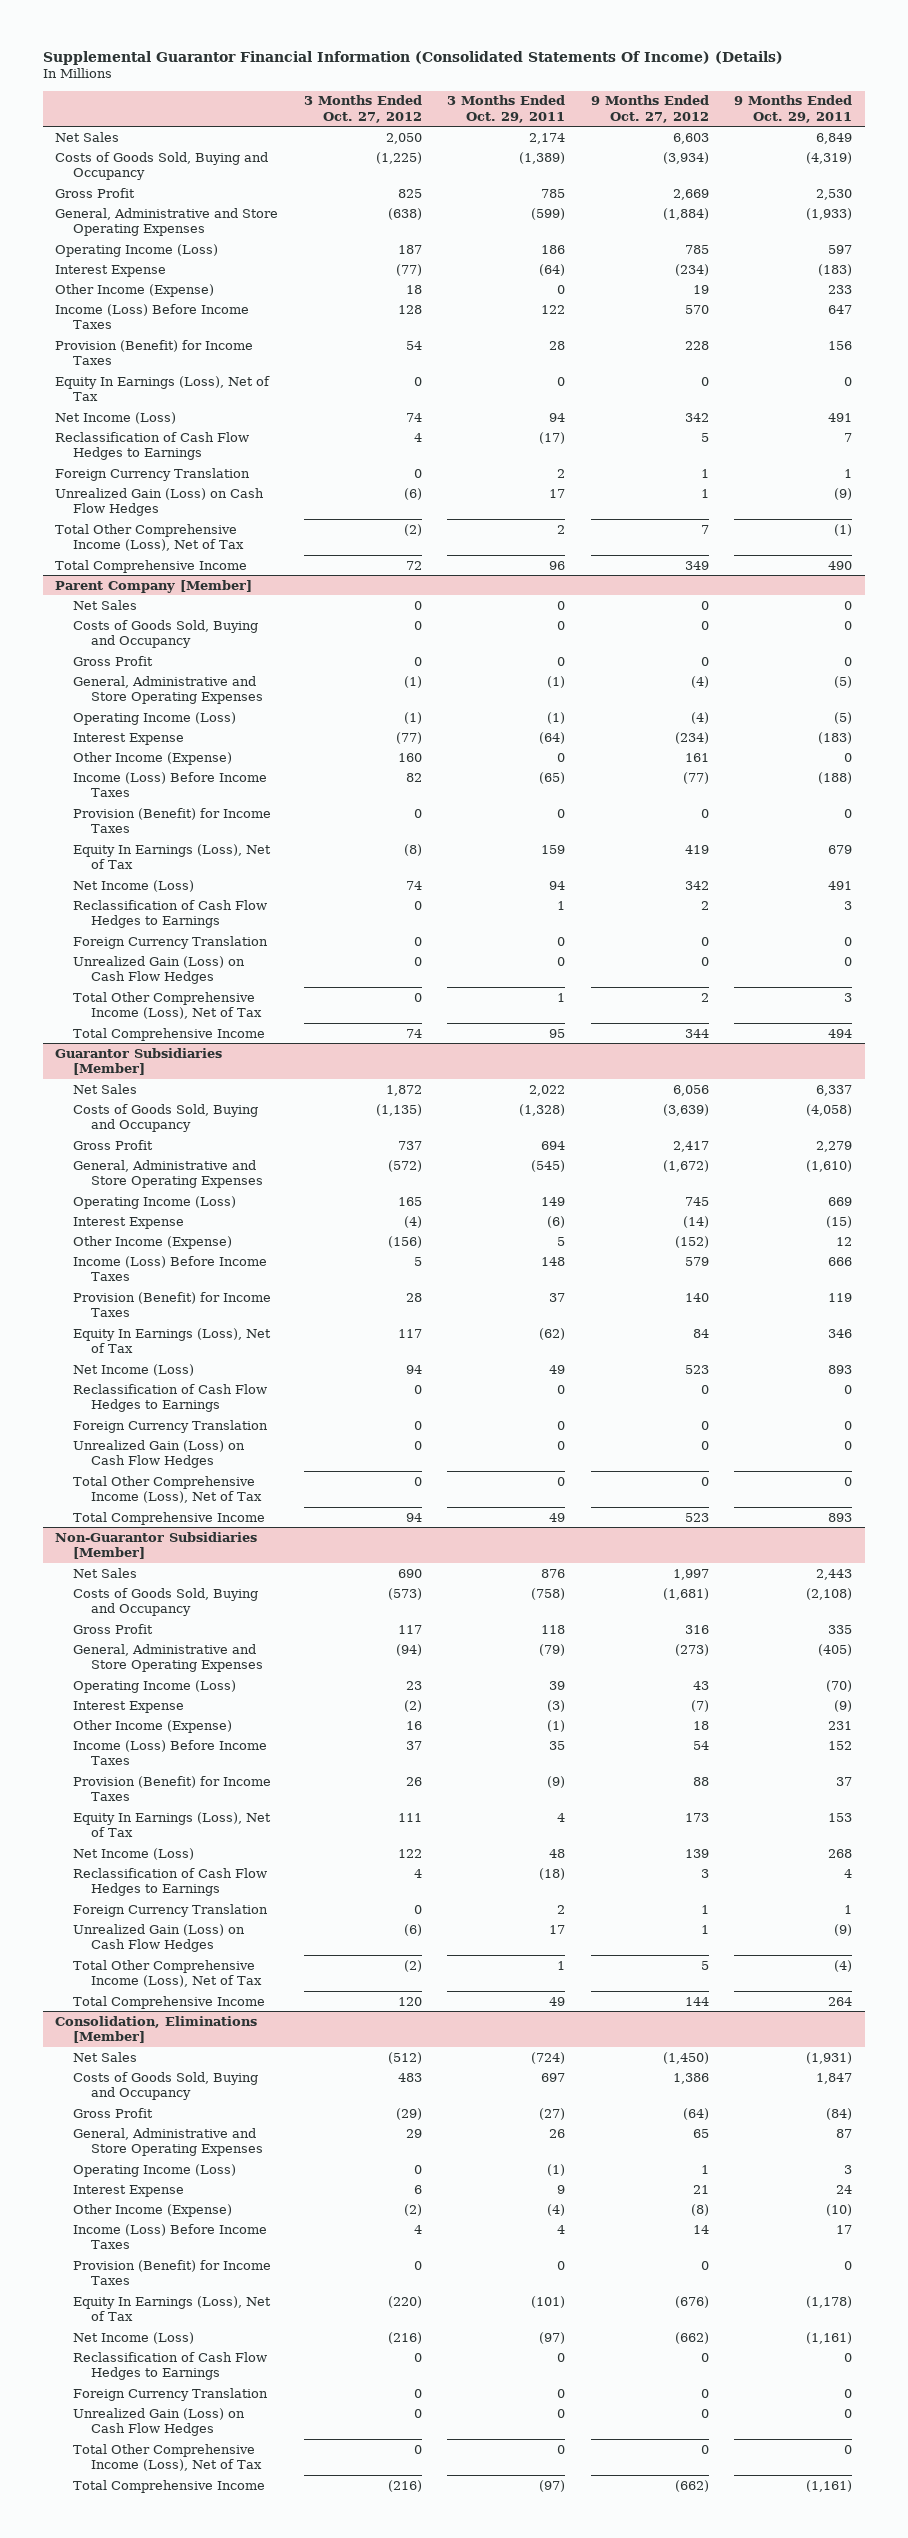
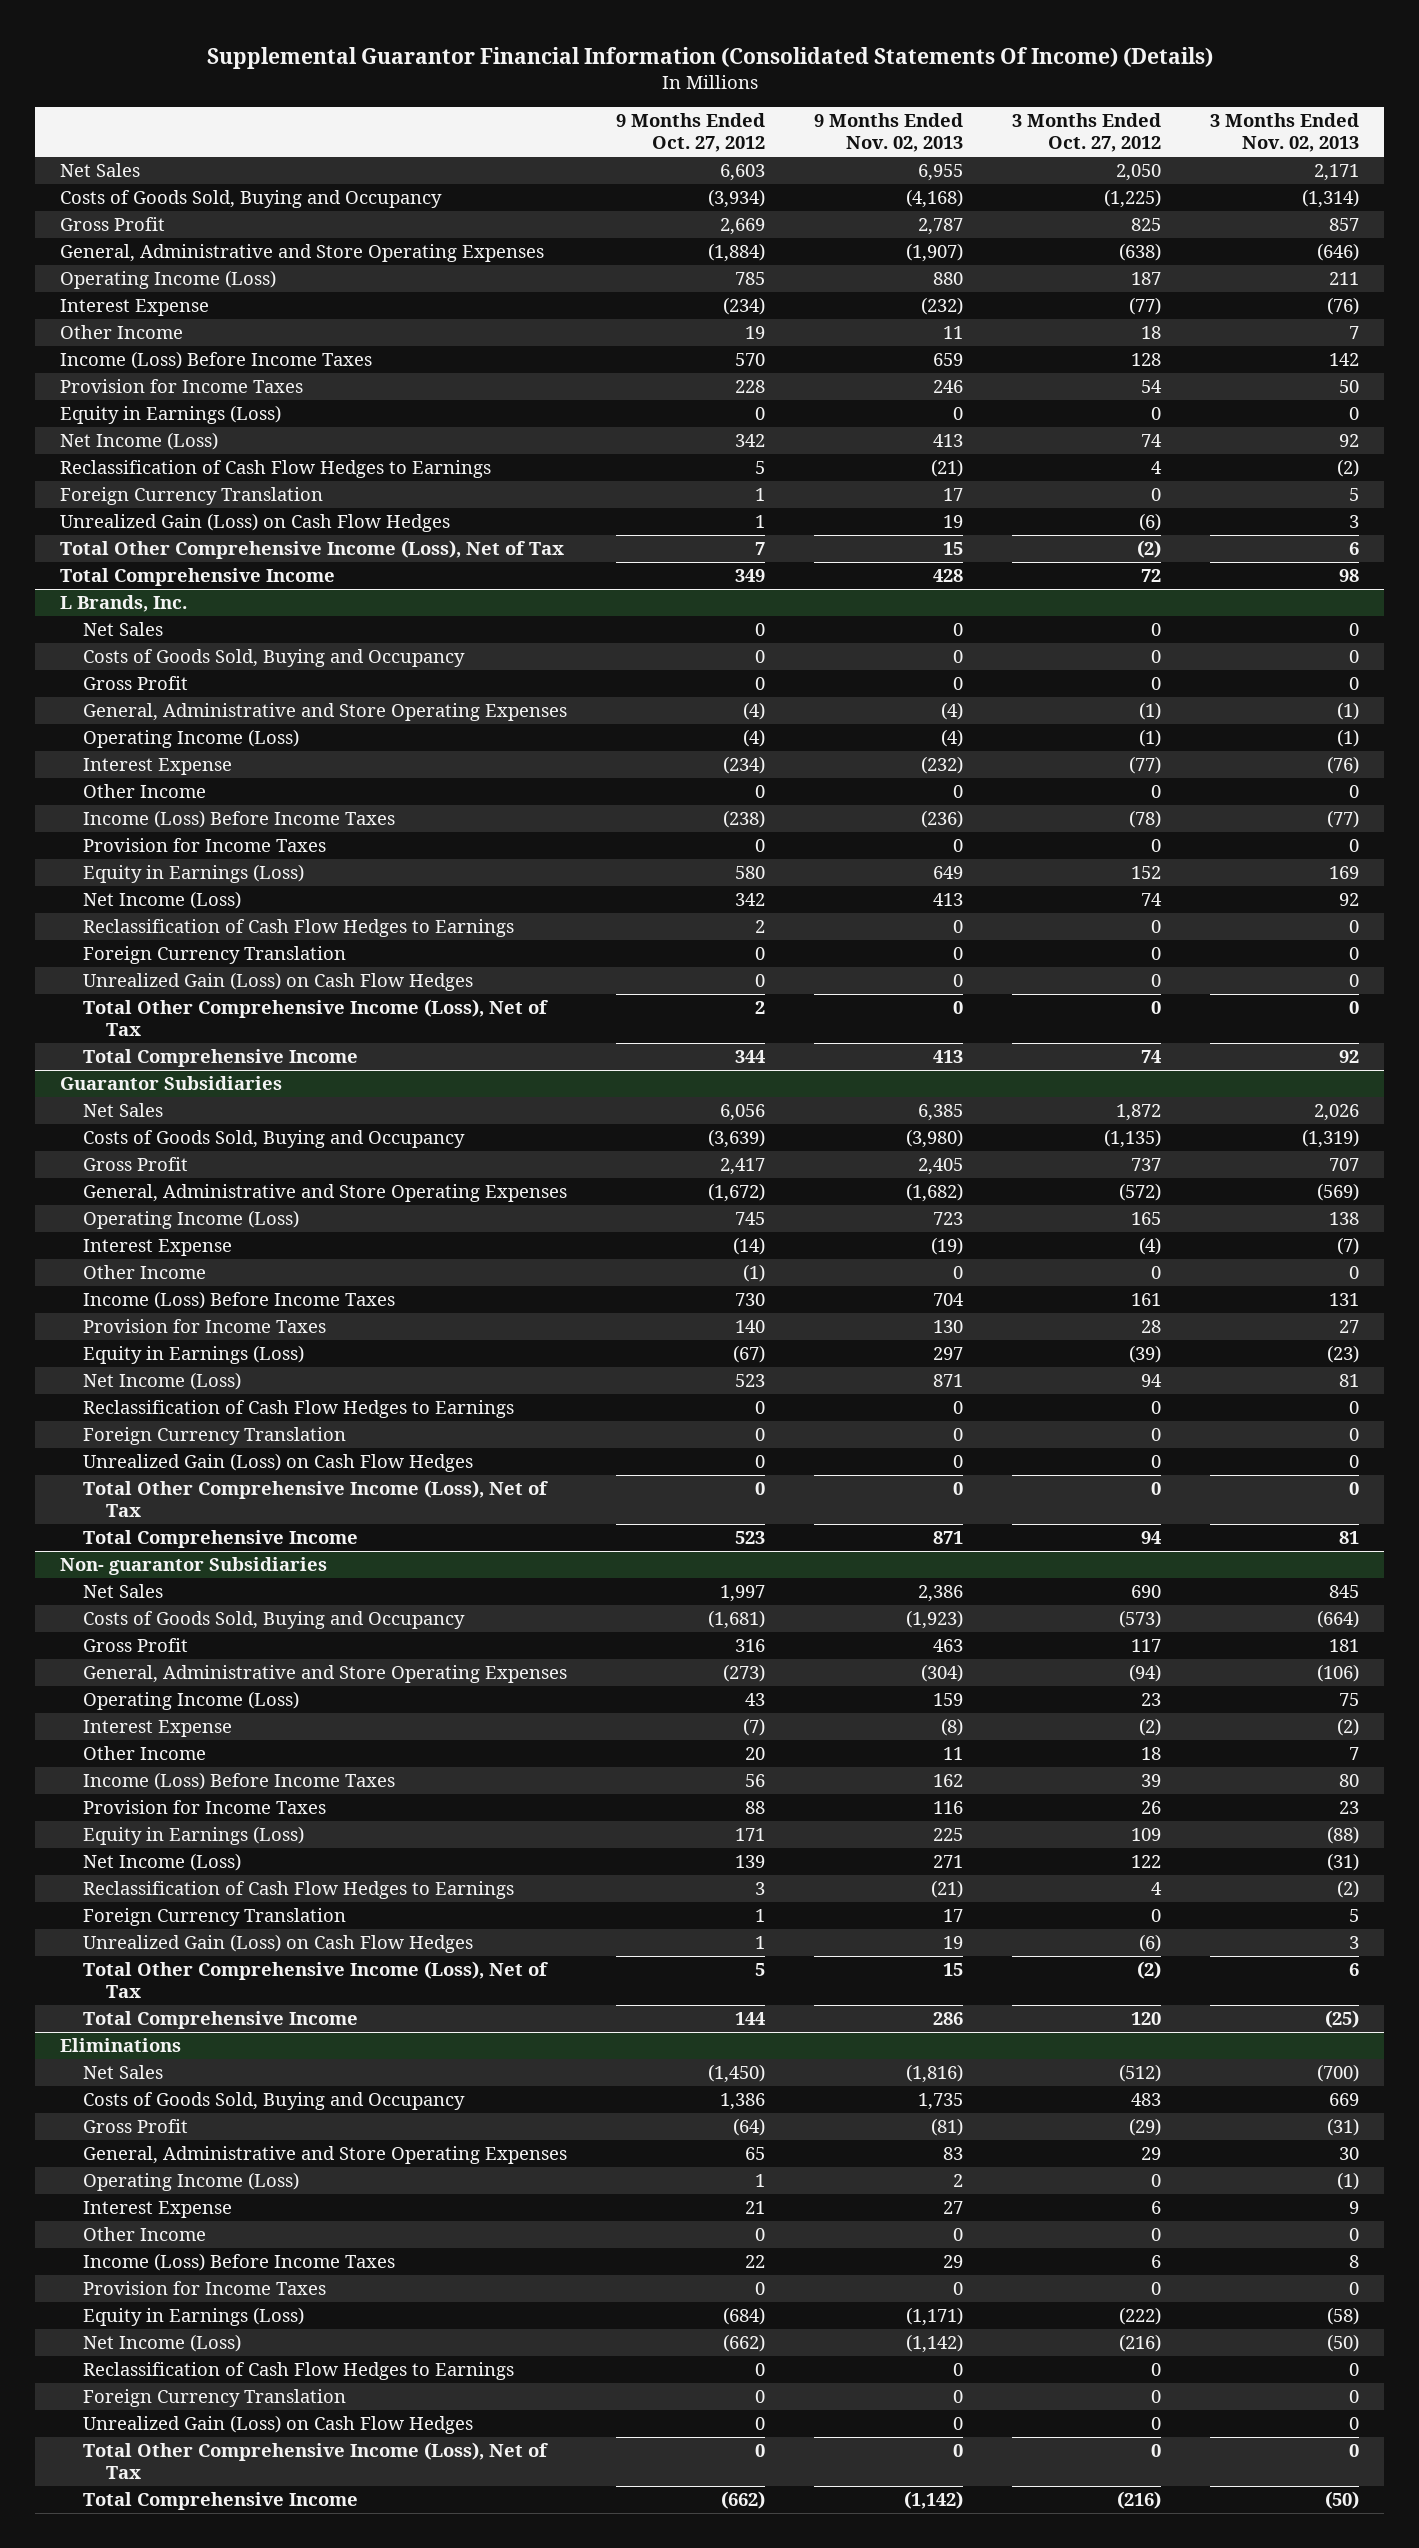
- | 3 Months Ended Oct. 27, 2012 | 3 Months Ended Oct. 29, 2011 | 9 Months Ended Oct. 27, 2012 | 9 Months Ended Oct. 29, 2011
+ | 9 Months Ended Oct. 27, 2012 | 9 Months Ended Nov. 02, 2013 | 3 Months Ended Oct. 27, 2012 | 3 Months Ended Nov. 02, 2013
- Other Income (Expense) | 18 | 0 | 19 | 233
+ Other Income | 19 | 11 | 18 | 7
- Provision (Benefit) for Income Taxes | 54 | 28 | 228 | 156
- Equity In Earnings (Loss), Net of Tax | 0 | 0 | 0 | 0
+ Provision for Income Taxes | 228 | 246 | 54 | 50
+ Equity in Earnings (Loss) | 0 | 0 | 0 | 0
- Parent Company [Member]
+ L Brands, Inc.
- Other Income (Expense) | 160 | 0 | 161 | 0
- Income (Loss) Before Income Taxes | 82 | (65) | (77) | (188)
- Provision (Benefit) for Income Taxes | 0 | 0 | 0 | 0
- Equity In Earnings (Loss), Net of Tax | (8) | 159 | 419 | 679
+ Other Income | 0 | 0 | 0 | 0
+ Income (Loss) Before Income Taxes | (238) | (236) | (78) | (77)
+ Provision for Income Taxes | 0 | 0 | 0 | 0
+ Equity in Earnings (Loss) | 580 | 649 | 152 | 169
- Guarantor Subsidiaries [Member]
+ Guarantor Subsidiaries
- Other Income (Expense) | (156) | 5 | (152) | 12
- Income (Loss) Before Income Taxes | 5 | 148 | 579 | 666
- Provision (Benefit) for Income Taxes | 28 | 37 | 140 | 119
- Equity In Earnings (Loss), Net of Tax | 117 | (62) | 84 | 346
+ Other Income | (1) | 0 | 0 | 0
+ Income (Loss) Before Income Taxes | 730 | 704 | 161 | 131
+ Provision for Income Taxes | 140 | 130 | 28 | 27
+ Equity in Earnings (Loss) | (67) | 297 | (39) | (23)
- Non-Guarantor Subsidiaries [Member]
+ Non- guarantor Subsidiaries
- Other Income (Expense) | 16 | (1) | 18 | 231
- Income (Loss) Before Income Taxes | 37 | 35 | 54 | 152
- Provision (Benefit) for Income Taxes | 26 | (9) | 88 | 37
- Equity In Earnings (Loss), Net of Tax | 111 | 4 | 173 | 153
+ Other Income | 20 | 11 | 18 | 7
+ Income (Loss) Before Income Taxes | 56 | 162 | 39 | 80
+ Provision for Income Taxes | 88 | 116 | 26 | 23
+ Equity in Earnings (Loss) | 171 | 225 | 109 | (88)
- Consolidation, Eliminations [Member]
+ Eliminations
- Other Income (Expense) | (2) | (4) | (8) | (10)
- Income (Loss) Before Income Taxes | 4 | 4 | 14 | 17
- Provision (Benefit) for Income Taxes | 0 | 0 | 0 | 0
- Equity In Earnings (Loss), Net of Tax | (220) | (101) | (676) | (1,178)
+ Other Income | 0 | 0 | 0 | 0
+ Income (Loss) Before Income Taxes | 22 | 29 | 6 | 8
+ Provision for Income Taxes | 0 | 0 | 0 | 0
+ Equity in Earnings (Loss) | (684) | (1,171) | (222) | (58)

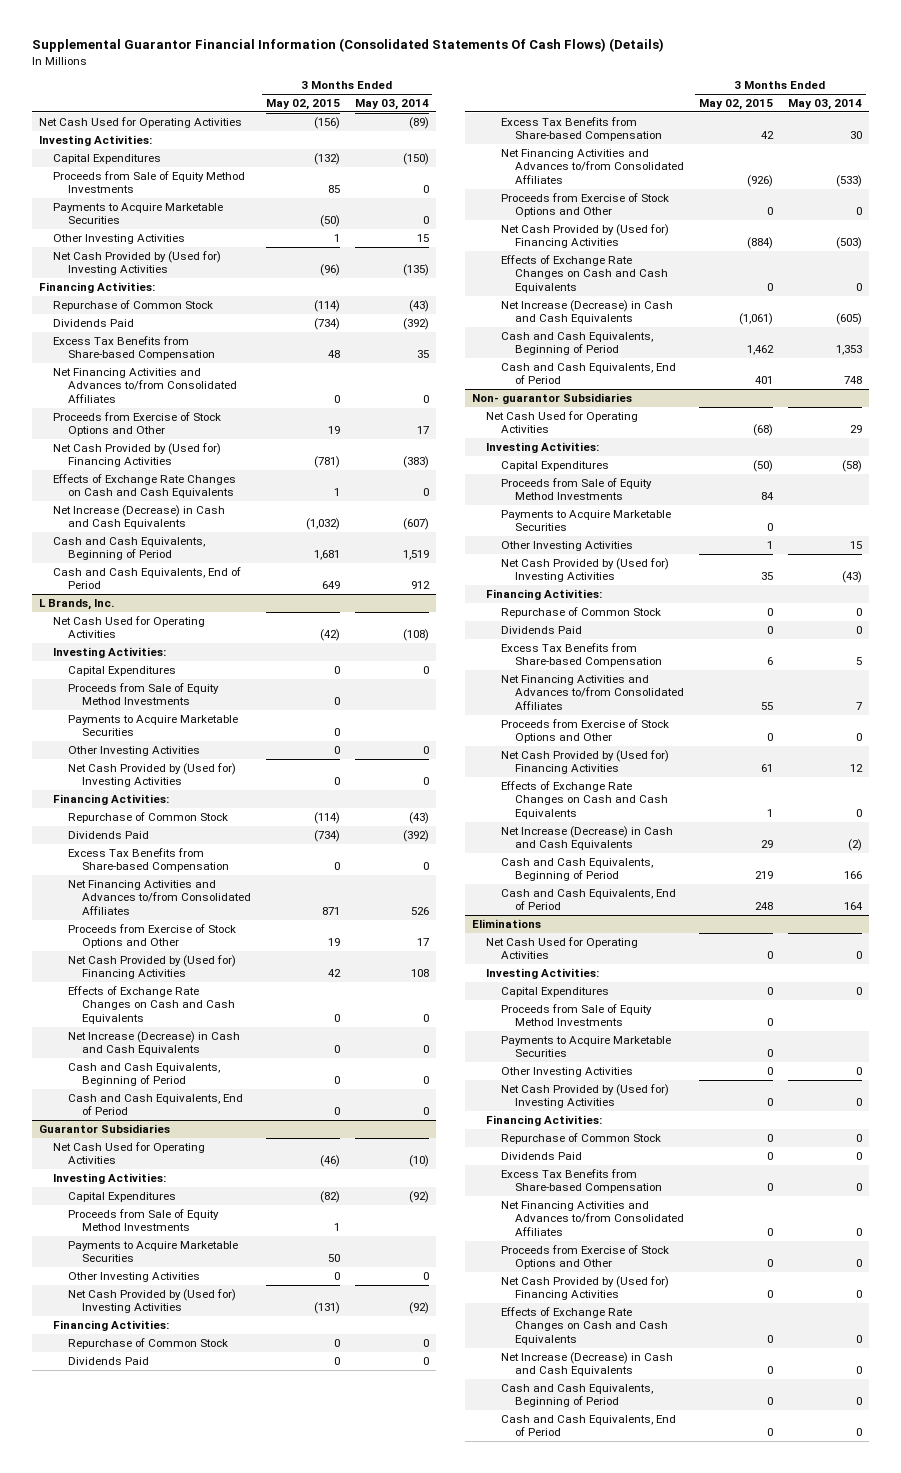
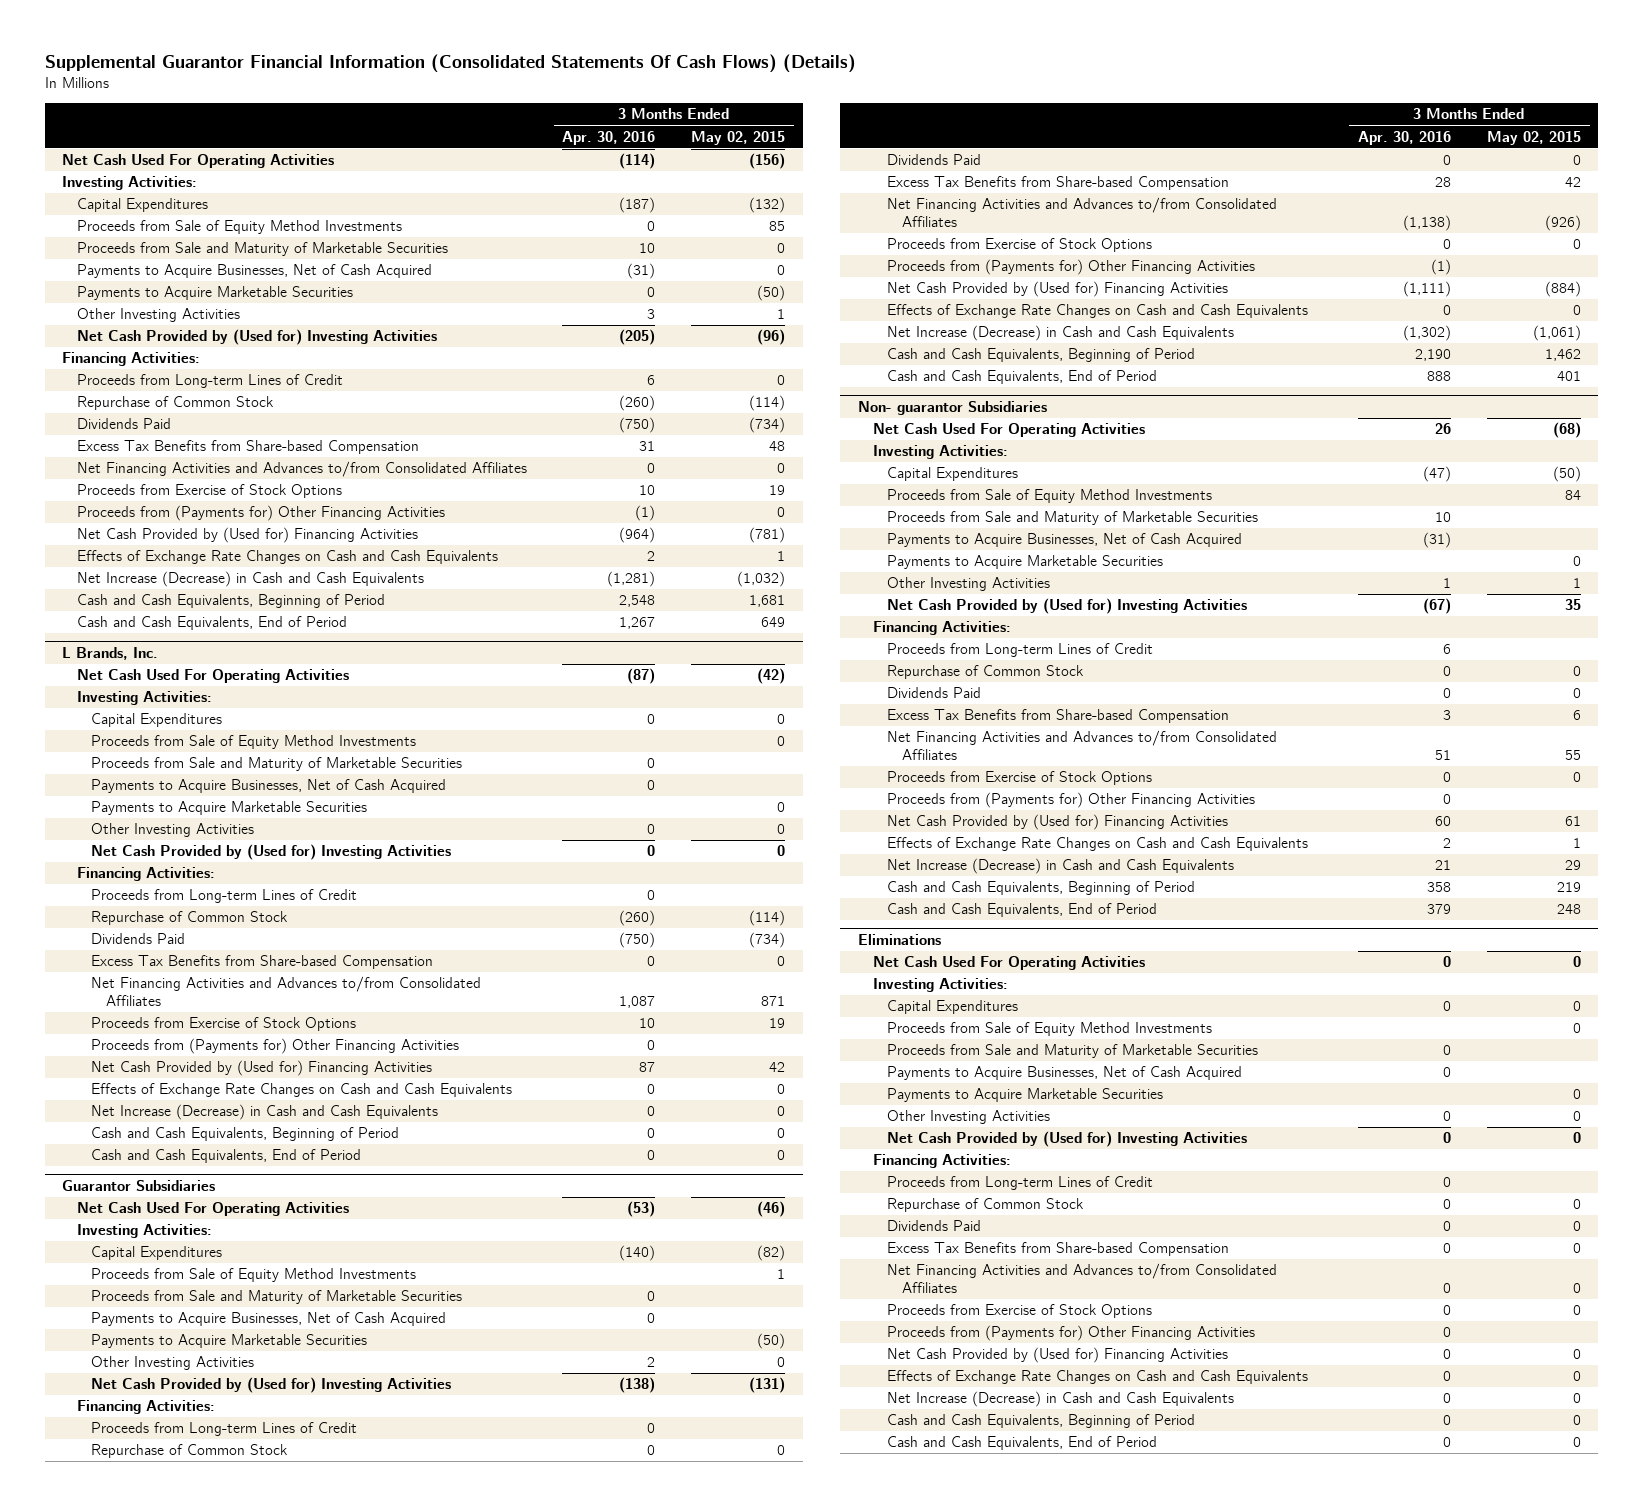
- | 3 Months Ended May 02, 2015 | 3 Months Ended May 03, 2014
+ | 3 Months Ended Apr. 30, 2016 | 3 Months Ended May 02, 2015
- Net Cash Used for Operating Activities | (156) | (89)
+ Net Cash Used For Operating Activities | (114) | (156)
+ Proceeds from Sale and Maturity of Marketable Securities | 10 | 0
+ Payments to Acquire Businesses, Net of Cash Acquired | (31) | 0
+ Proceeds from Long-term Lines of Credit | 6 | 0
- Proceeds from Exercise of Stock Options and Other | 19 | 17
+ Proceeds from Exercise of Stock Options | 10 | 19
+ Proceeds from (Payments for) Other Financing Activities | (1) | 0
@ L Brands, Inc.
- Net Cash Used for Operating Activities | (42) | (108)
+ Net Cash Used For Operating Activities | (87) | (42)
+ Proceeds from Sale and Maturity of Marketable Securities | 0 |
+ Payments to Acquire Businesses, Net of Cash Acquired | 0 |
+ Proceeds from Long-term Lines of Credit | 0 |
- Proceeds from Exercise of Stock Options and Other | 19 | 17
+ Proceeds from Exercise of Stock Options | 10 | 19
+ Proceeds from (Payments for) Other Financing Activities | 0 |
@ Guarantor Subsidiaries
- Net Cash Used for Operating Activities | (46) | (10)
+ Net Cash Used For Operating Activities | (53) | (46)
- Payments to Acquire Marketable Securities | 50 |
+ Proceeds from Sale and Maturity of Marketable Securities | 0 |
+ Payments to Acquire Businesses, Net of Cash Acquired | 0 |
+ Payments to Acquire Marketable Securities | | (50)
+ Proceeds from Long-term Lines of Credit | 0 |
- Proceeds from Exercise of Stock Options and Other | 0 | 0
+ Proceeds from Exercise of Stock Options | 0 | 0
+ Proceeds from (Payments for) Other Financing Activities | (1) |
@ Non- guarantor Subsidiaries
- Net Cash Used for Operating Activities | (68) | 29
+ Net Cash Used For Operating Activities | 26 | (68)
+ Proceeds from Sale and Maturity of Marketable Securities | 10 |
+ Payments to Acquire Businesses, Net of Cash Acquired | (31) |
+ Proceeds from Long-term Lines of Credit | 6 |
- Proceeds from Exercise of Stock Options and Other | 0 | 0
+ Proceeds from Exercise of Stock Options | 0 | 0
+ Proceeds from (Payments for) Other Financing Activities | 0 |
@ Eliminations
- Net Cash Used for Operating Activities | 0 | 0
+ Net Cash Used For Operating Activities | 0 | 0
+ Proceeds from Sale and Maturity of Marketable Securities | 0 |
+ Payments to Acquire Businesses, Net of Cash Acquired | 0 |
+ Proceeds from Long-term Lines of Credit | 0 |
- Proceeds from Exercise of Stock Options and Other | 0 | 0
+ Proceeds from Exercise of Stock Options | 0 | 0
+ Proceeds from (Payments for) Other Financing Activities | 0 |

